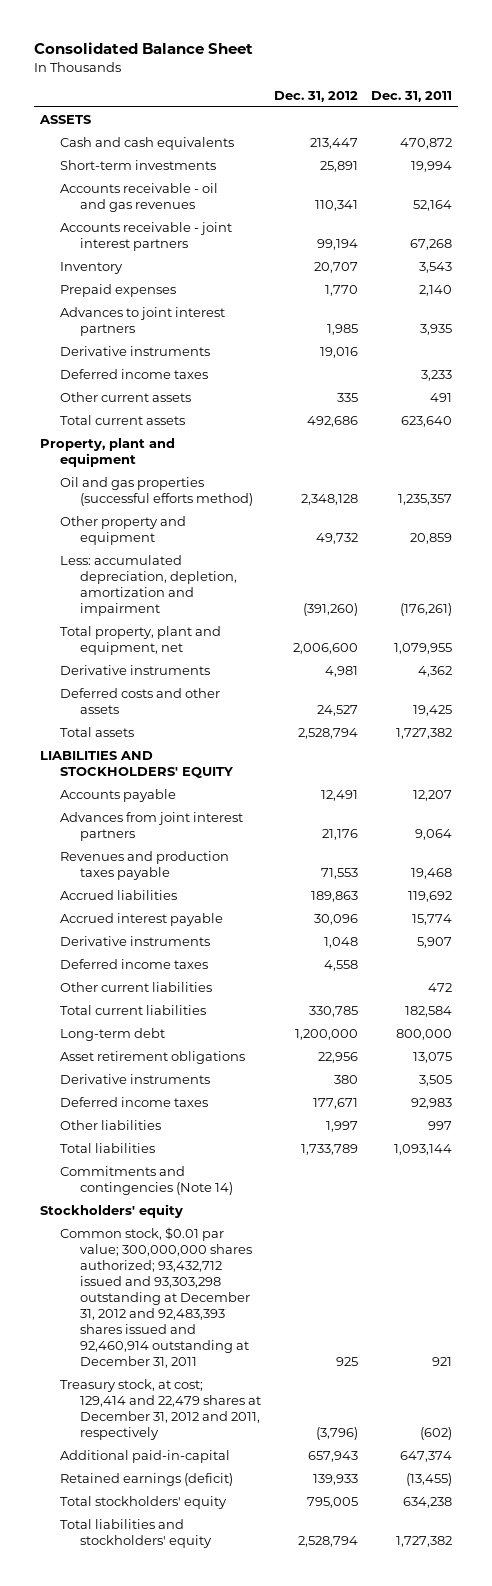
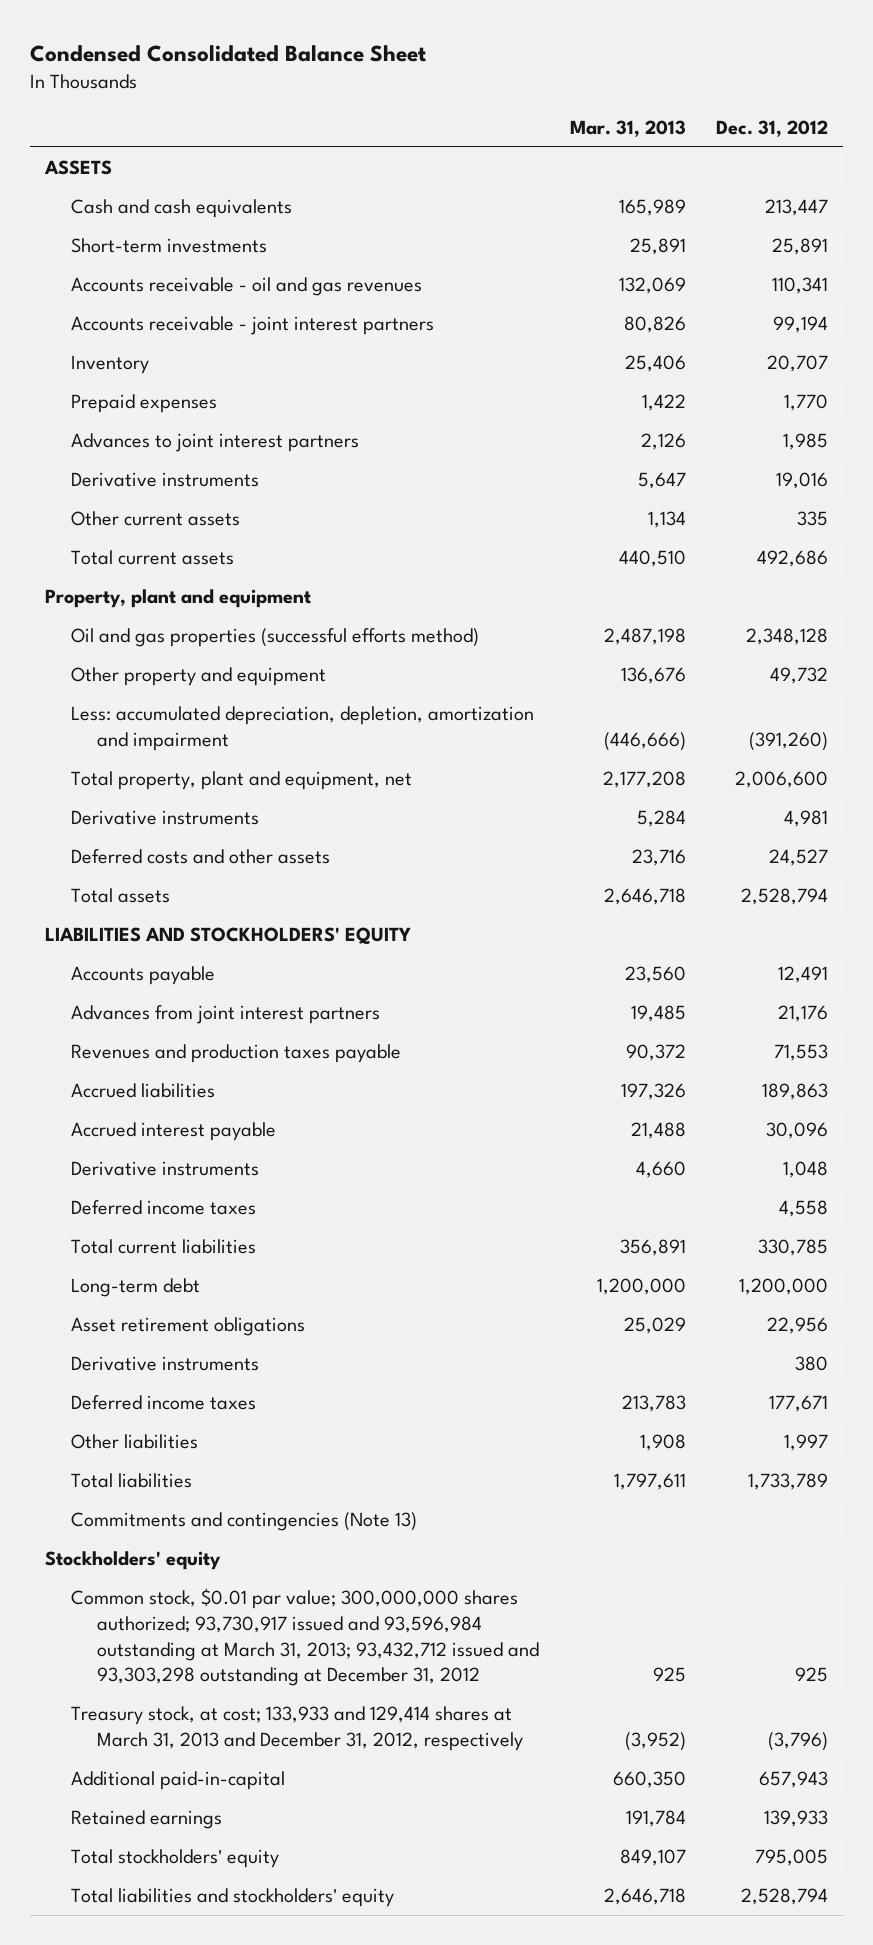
- Consolidated Balance Sheet
+ Condensed Consolidated Balance Sheet
- | Dec. 31, 2012 | Dec. 31, 2011
+ | Mar. 31, 2013 | Dec. 31, 2012
- Deferred income taxes | | 3,233
- Other current liabilities | | 472
- Commitments and contingencies (Note 14)
+ Commitments and contingencies (Note 13)
- Common stock, $0.01 par value; 300,000,000 shares authorized; 93,432,712 issued and 93,303,298 outstanding at December 31, 2012 and 92,483,393 shares issued and 92,460,914 outstanding at December 31, 2011 | 925 | 921
- Treasury stock, at cost; 129,414 and 22,479 shares at December 31, 2012 and 2011, respectively | (3,796) | (602)
+ Common stock, $0.01 par value; 300,000,000 shares authorized; 93,730,917 issued and 93,596,984 outstanding at March 31, 2013; 93,432,712 issued and 93,303,298 outstanding at December 31, 2012 | 925 | 925
+ Treasury stock, at cost; 133,933 and 129,414 shares at March 31, 2013 and December 31, 2012, respectively | (3,952) | (3,796)
- Retained earnings (deficit) | 139,933 | (13,455)
+ Retained earnings | 191,784 | 139,933

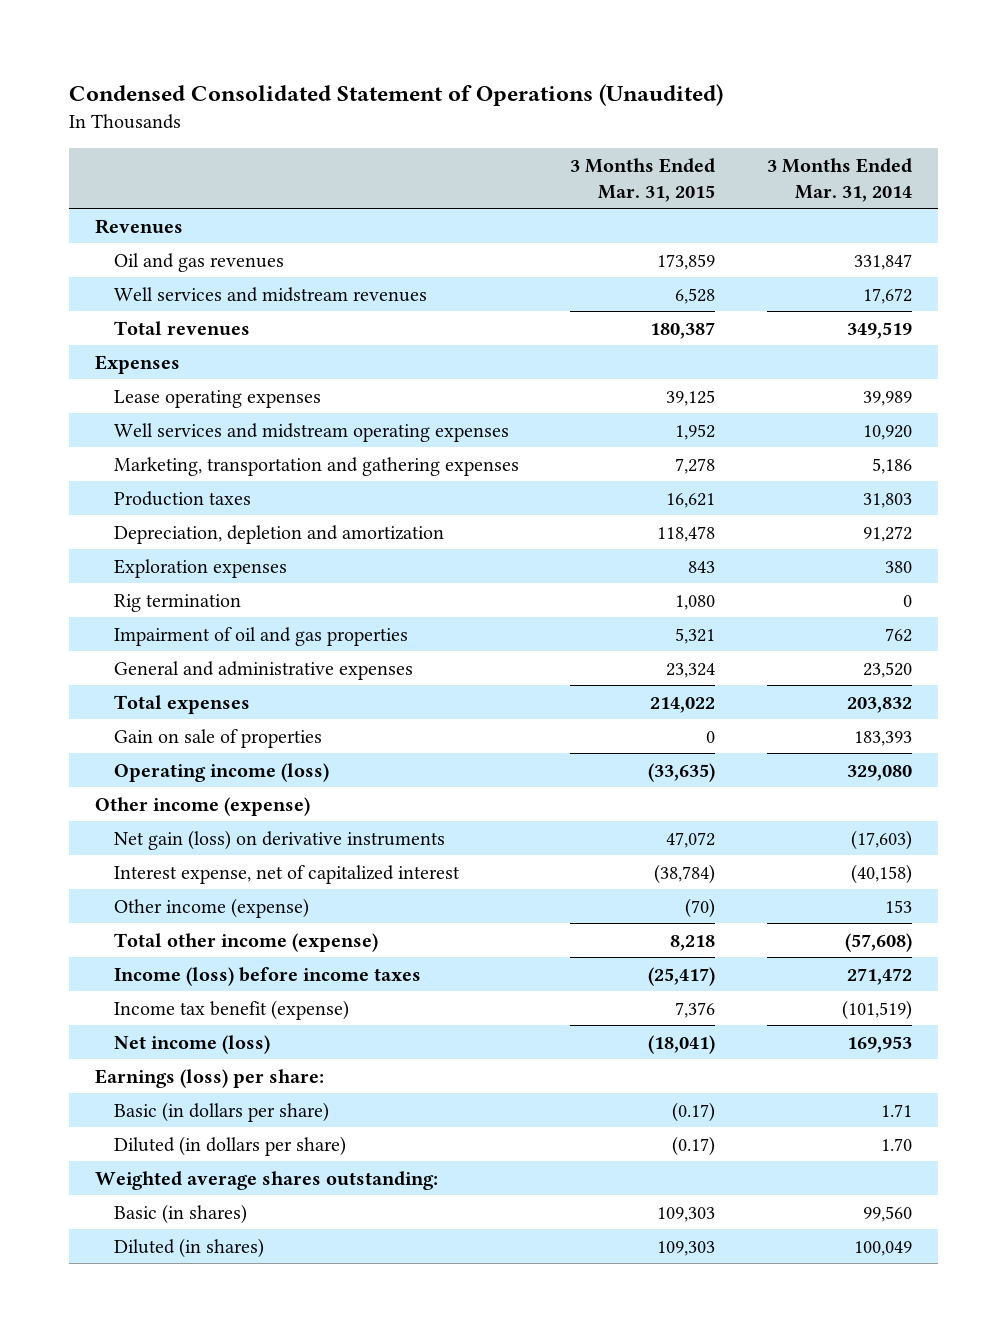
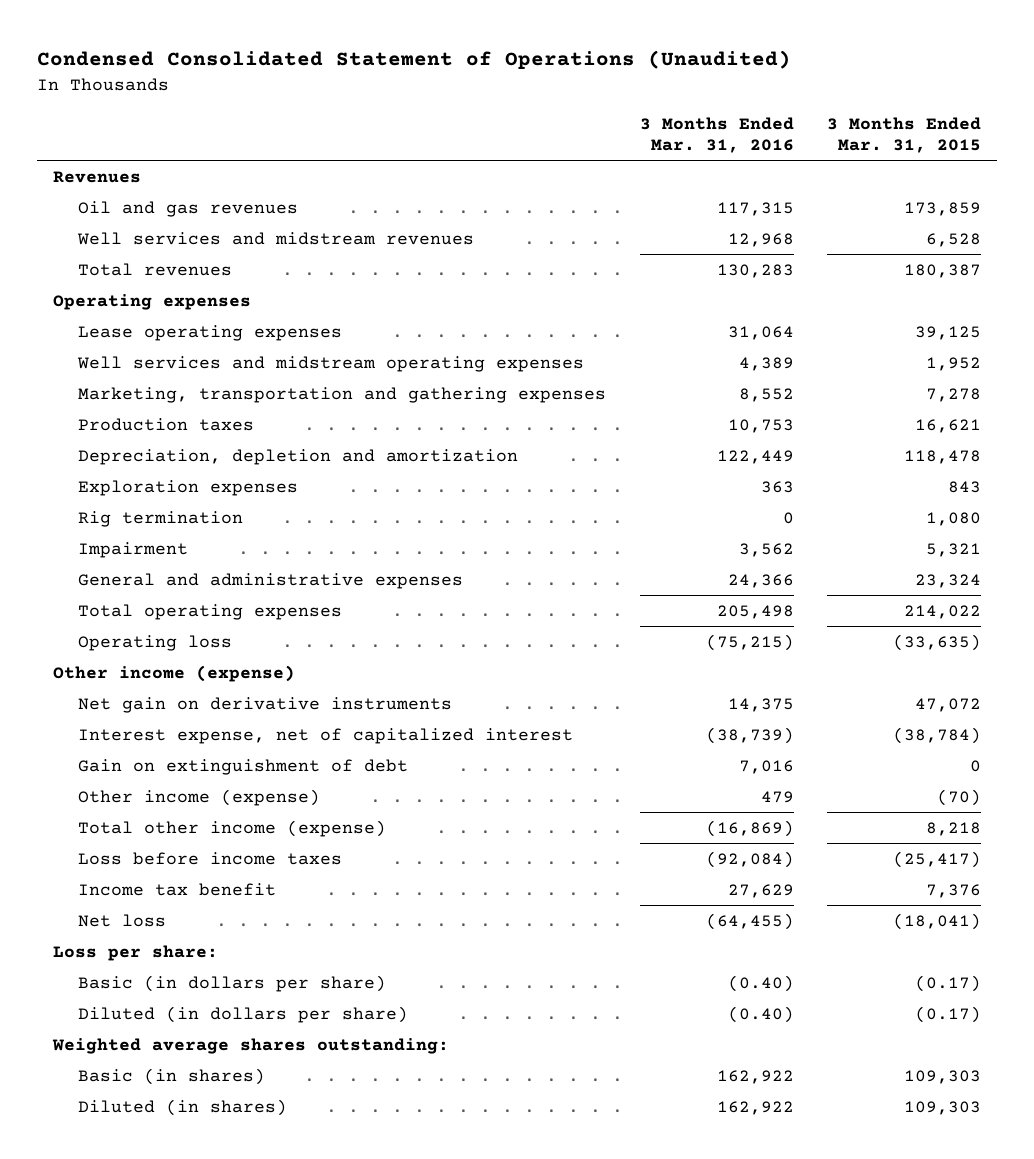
- | 3 Months Ended Mar. 31, 2015 | 3 Months Ended Mar. 31, 2014
+ | 3 Months Ended Mar. 31, 2016 | 3 Months Ended Mar. 31, 2015
- Expenses
+ Operating expenses
- Impairment of oil and gas properties | 5,321 | 762
+ Impairment | 3,562 | 5,321
- Total expenses | 214,022 | 203,832
- Gain on sale of properties | 0 | 183,393
- Operating income (loss) | (33,635) | 329,080
+ Total operating expenses | 205,498 | 214,022
+ Operating loss | (75,215) | (33,635)
- Net gain (loss) on derivative instruments | 47,072 | (17,603)
+ Net gain on derivative instruments | 14,375 | 47,072
+ Gain on extinguishment of debt | 7,016 | 0
- Income (loss) before income taxes | (25,417) | 271,472
- Income tax benefit (expense) | 7,376 | (101,519)
- Net income (loss) | (18,041) | 169,953
- Earnings (loss) per share:
+ Loss before income taxes | (92,084) | (25,417)
+ Income tax benefit | 27,629 | 7,376
+ Net loss | (64,455) | (18,041)
+ Loss per share:

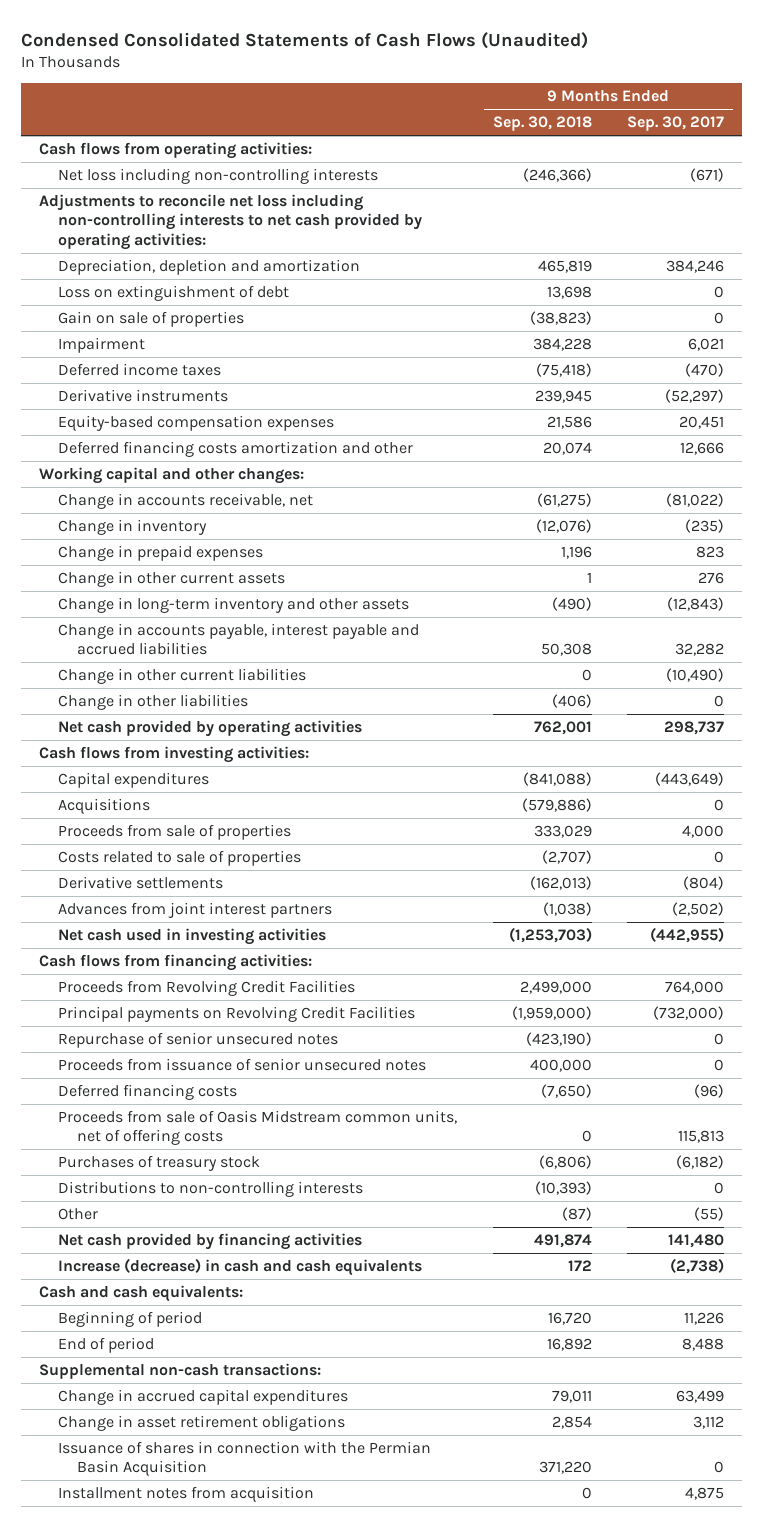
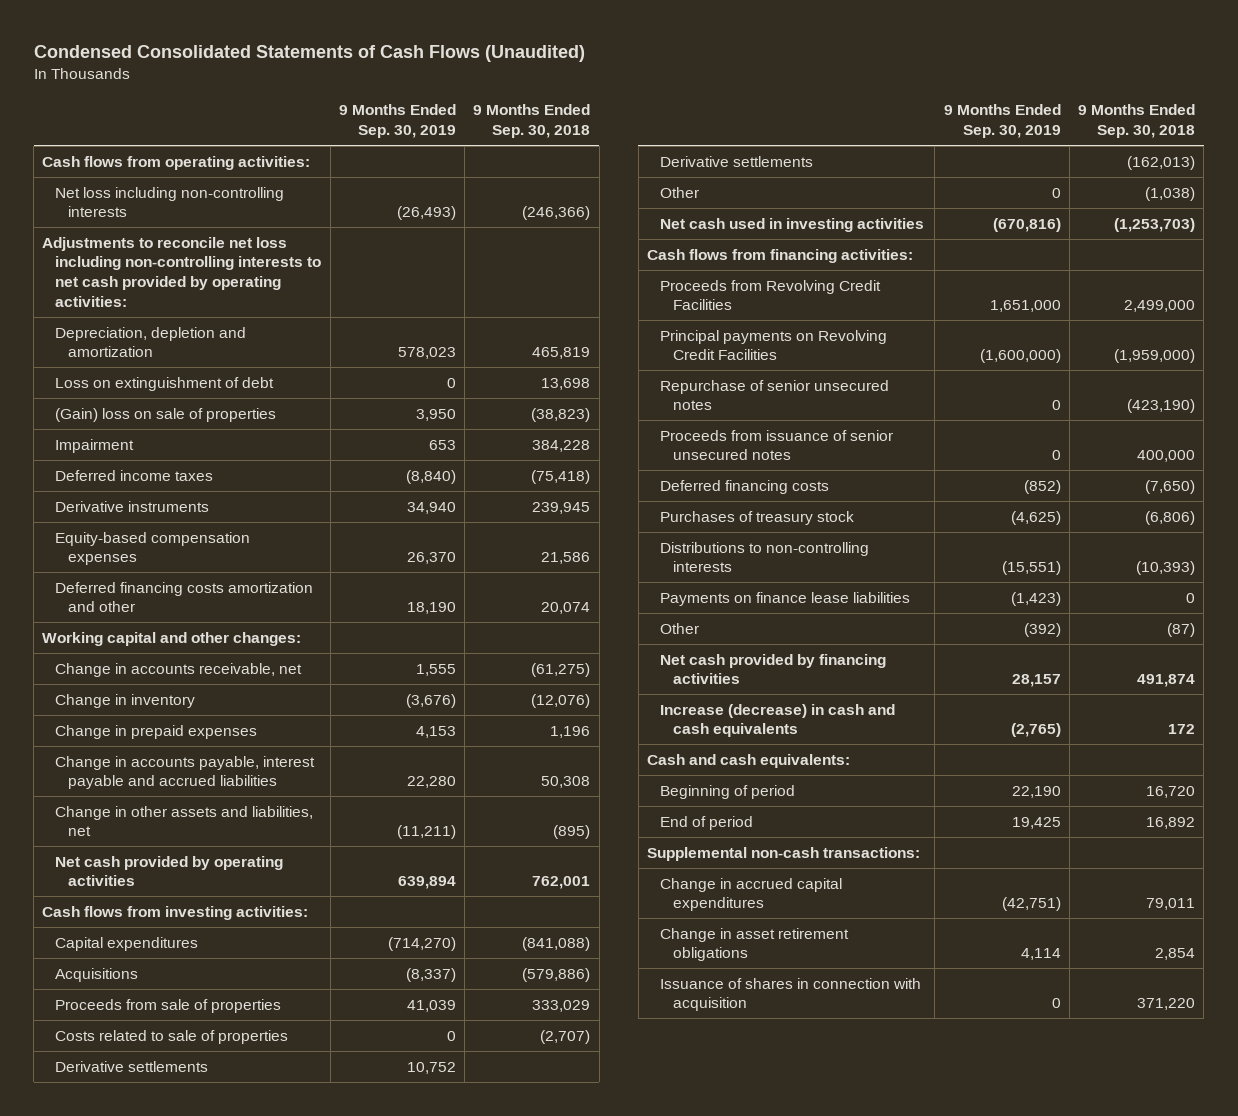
- | 9 Months Ended Sep. 30, 2018 | 9 Months Ended Sep. 30, 2017
+ | 9 Months Ended Sep. 30, 2019 | 9 Months Ended Sep. 30, 2018
- Gain on sale of properties | (38,823) | 0
+ (Gain) loss on sale of properties | 3,950 | (38,823)
- Change in other current assets | 1 | 276
- Change in long-term inventory and other assets | (490) | (12,843)
- Change in other current liabilities | 0 | (10,490)
- Change in other liabilities | (406) | 0
+ Change in other assets and liabilities, net | (11,211) | (895)
+ Derivative settlements | 10,752 |
- Advances from joint interest partners | (1,038) | (2,502)
+ Other | 0 | (1,038)
- Proceeds from sale of Oasis Midstream common units, net of offering costs | 0 | 115,813
+ Payments on finance lease liabilities | (1,423) | 0
- Issuance of shares in connection with the Permian Basin Acquisition | 371,220 | 0
- Installment notes from acquisition | 0 | 4,875
+ Issuance of shares in connection with acquisition | 0 | 371,220

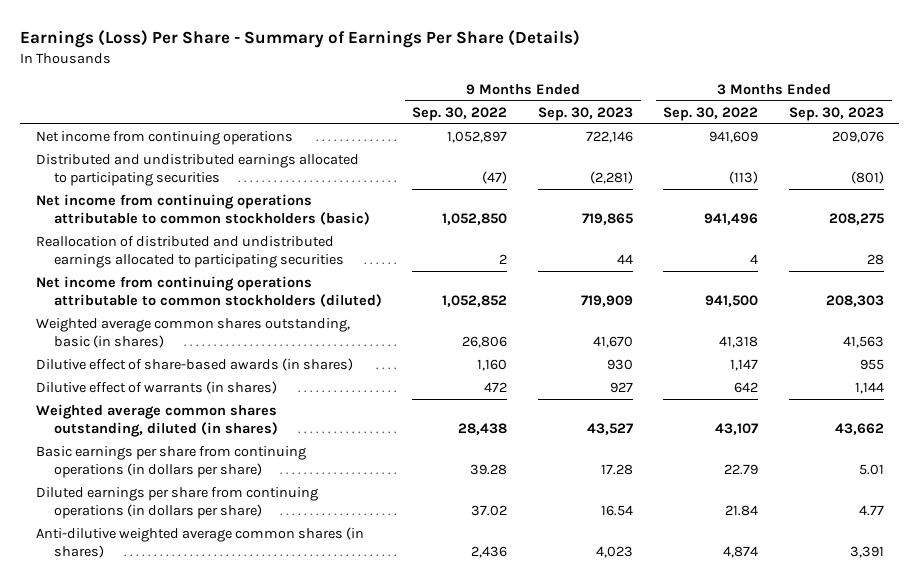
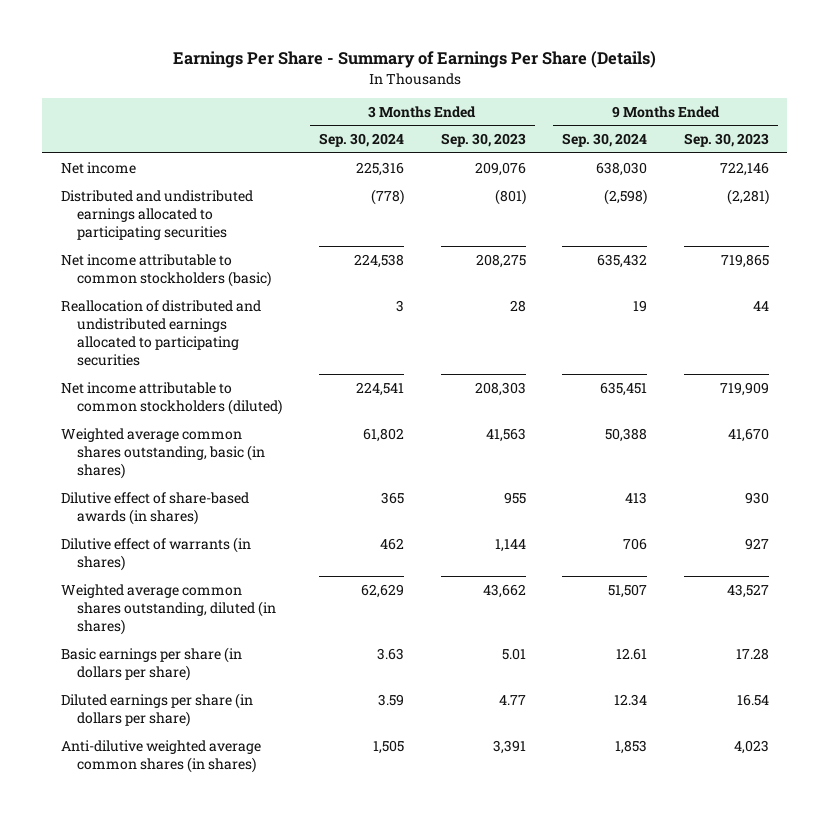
- Earnings (Loss) Per Share - Summary of Earnings Per Share (Details)
+ Earnings Per Share - Summary of Earnings Per Share (Details)
- | 9 Months Ended Sep. 30, 2022 | 9 Months Ended Sep. 30, 2023 | 3 Months Ended Sep. 30, 2022 | 3 Months Ended Sep. 30, 2023
+ | 3 Months Ended Sep. 30, 2024 | 3 Months Ended Sep. 30, 2023 | 9 Months Ended Sep. 30, 2024 | 9 Months Ended Sep. 30, 2023
- Net income from continuing operations | 1,052,897 | 722,146 | 941,609 | 209,076
+ Net income | 225,316 | 209,076 | 638,030 | 722,146
- Net income from continuing operations attributable to common stockholders (basic) | 1,052,850 | 719,865 | 941,496 | 208,275
+ Net income attributable to common stockholders (basic) | 224,538 | 208,275 | 635,432 | 719,865
- Net income from continuing operations attributable to common stockholders (diluted) | 1,052,852 | 719,909 | 941,500 | 208,303
+ Net income attributable to common stockholders (diluted) | 224,541 | 208,303 | 635,451 | 719,909
- Basic earnings per share from continuing operations (in dollars per share) | 39.28 | 17.28 | 22.79 | 5.01
- Diluted earnings per share from continuing operations (in dollars per share) | 37.02 | 16.54 | 21.84 | 4.77
+ Basic earnings per share (in dollars per share) | 3.63 | 5.01 | 12.61 | 17.28
+ Diluted earnings per share (in dollars per share) | 3.59 | 4.77 | 12.34 | 16.54

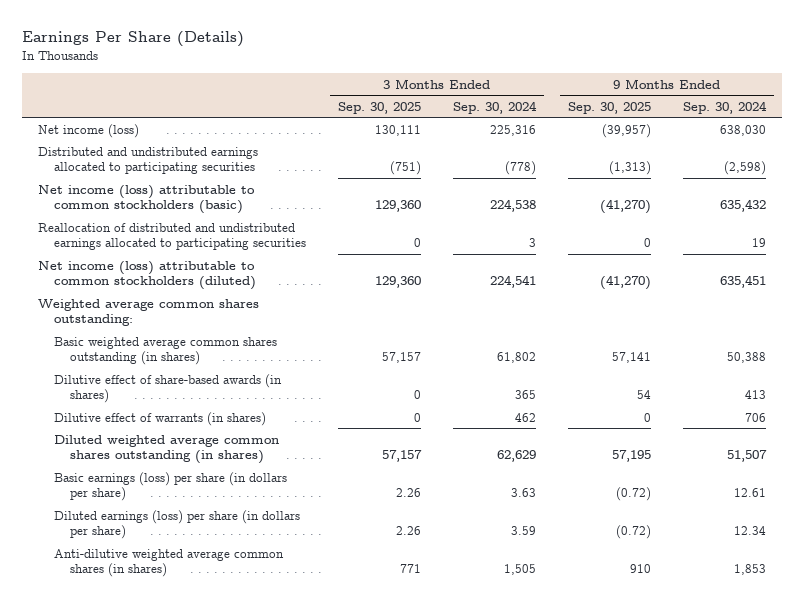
- Earnings Per Share - Summary of Earnings Per Share (Details)
+ Earnings Per Share (Details)
- | 3 Months Ended Sep. 30, 2024 | 3 Months Ended Sep. 30, 2023 | 9 Months Ended Sep. 30, 2024 | 9 Months Ended Sep. 30, 2023
+ | 3 Months Ended Sep. 30, 2025 | 3 Months Ended Sep. 30, 2024 | 9 Months Ended Sep. 30, 2025 | 9 Months Ended Sep. 30, 2024
- Net income | 225,316 | 209,076 | 638,030 | 722,146
+ Net income (loss) | 130,111 | 225,316 | (39,957) | 638,030
- Net income attributable to common stockholders (basic) | 224,538 | 208,275 | 635,432 | 719,865
+ Net income (loss) attributable to common stockholders (basic) | 129,360 | 224,538 | (41,270) | 635,432
- Net income attributable to common stockholders (diluted) | 224,541 | 208,303 | 635,451 | 719,909
- Weighted average common shares outstanding, basic (in shares) | 61,802 | 41,563 | 50,388 | 41,670
+ Net income (loss) attributable to common stockholders (diluted) | 129,360 | 224,541 | (41,270) | 635,451
+ Weighted average common shares outstanding:
+ Basic weighted average common shares outstanding (in shares) | 57,157 | 61,802 | 57,141 | 50,388
- Weighted average common shares outstanding, diluted (in shares) | 62,629 | 43,662 | 51,507 | 43,527
- Basic earnings per share (in dollars per share) | 3.63 | 5.01 | 12.61 | 17.28
- Diluted earnings per share (in dollars per share) | 3.59 | 4.77 | 12.34 | 16.54
+ Diluted weighted average common shares outstanding (in shares) | 57,157 | 62,629 | 57,195 | 51,507
+ Basic earnings (loss) per share (in dollars per share) | 2.26 | 3.63 | (0.72) | 12.61
+ Diluted earnings (loss) per share (in dollars per share) | 2.26 | 3.59 | (0.72) | 12.34

